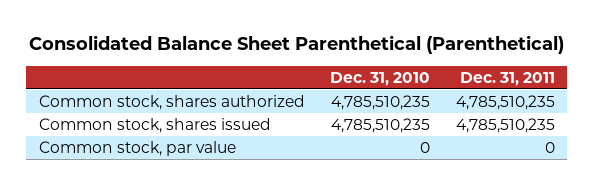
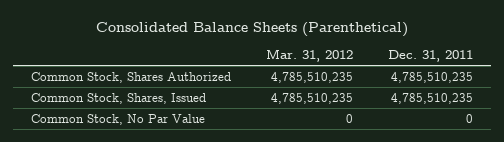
- Consolidated Balance Sheet Parenthetical (Parenthetical)
+ Consolidated Balance Sheets (Parenthetical)
- | Dec. 31, 2010 | Dec. 31, 2011
+ | Mar. 31, 2012 | Dec. 31, 2011
- Common stock, shares authorized | 4,785,510,235 | 4,785,510,235
- Common stock, shares issued | 4,785,510,235 | 4,785,510,235
- Common stock, par value | 0 | 0
+ Common Stock, Shares Authorized | 4,785,510,235 | 4,785,510,235
+ Common Stock, Shares, Issued | 4,785,510,235 | 4,785,510,235
+ Common Stock, No Par Value | 0 | 0

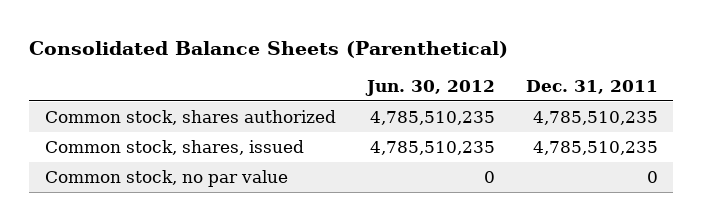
- | Mar. 31, 2012 | Dec. 31, 2011
+ | Jun. 30, 2012 | Dec. 31, 2011
- Common Stock, Shares Authorized | 4,785,510,235 | 4,785,510,235
- Common Stock, Shares, Issued | 4,785,510,235 | 4,785,510,235
- Common Stock, No Par Value | 0 | 0
+ Common stock, shares authorized | 4,785,510,235 | 4,785,510,235
+ Common stock, shares, issued | 4,785,510,235 | 4,785,510,235
+ Common stock, no par value | 0 | 0

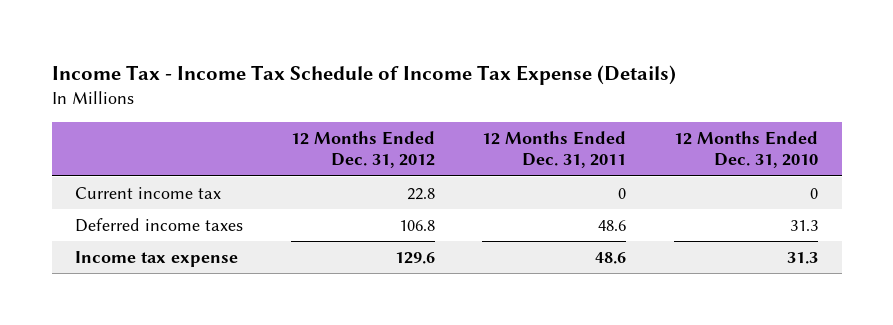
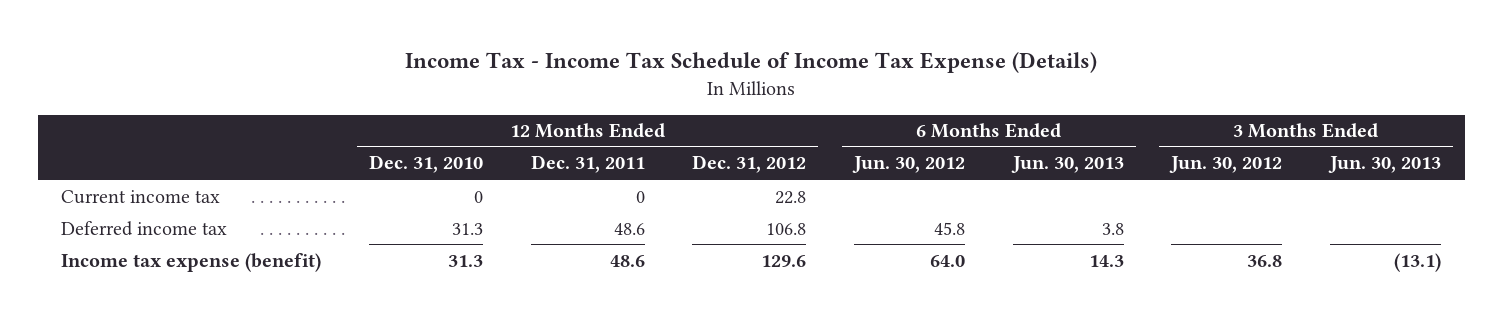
- | 12 Months Ended Dec. 31, 2012 | 12 Months Ended Dec. 31, 2011 | 12 Months Ended Dec. 31, 2010
+ | 12 Months Ended Dec. 31, 2010 | 12 Months Ended Dec. 31, 2011 | 12 Months Ended Dec. 31, 2012 | 6 Months Ended Jun. 30, 2012 | 6 Months Ended Jun. 30, 2013 | 3 Months Ended Jun. 30, 2012 | 3 Months Ended Jun. 30, 2013
- Deferred income taxes | 106.8 | 48.6 | 31.3
- Income tax expense | 129.6 | 48.6 | 31.3
+ Deferred income tax | 31.3 | 48.6 | 106.8 | 45.8 | 3.8 | |
+ Income tax expense (benefit) | 31.3 | 48.6 | 129.6 | 64.0 | 14.3 | 36.8 | (13.1)

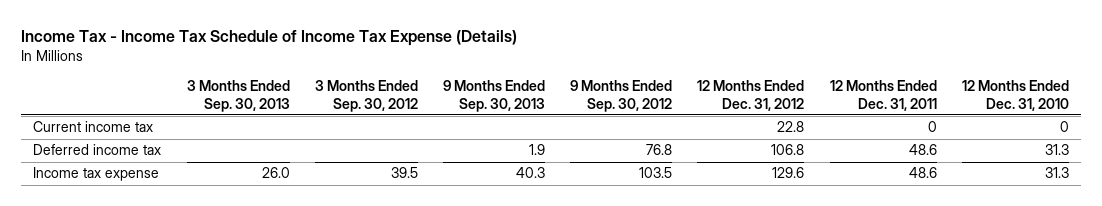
- | 12 Months Ended Dec. 31, 2010 | 12 Months Ended Dec. 31, 2011 | 12 Months Ended Dec. 31, 2012 | 6 Months Ended Jun. 30, 2012 | 6 Months Ended Jun. 30, 2013 | 3 Months Ended Jun. 30, 2012 | 3 Months Ended Jun. 30, 2013
+ | 3 Months Ended Sep. 30, 2013 | 3 Months Ended Sep. 30, 2012 | 9 Months Ended Sep. 30, 2013 | 9 Months Ended Sep. 30, 2012 | 12 Months Ended Dec. 31, 2012 | 12 Months Ended Dec. 31, 2011 | 12 Months Ended Dec. 31, 2010
- Income tax expense (benefit) | 31.3 | 48.6 | 129.6 | 64.0 | 14.3 | 36.8 | (13.1)
+ Income tax expense | 26.0 | 39.5 | 40.3 | 103.5 | 129.6 | 48.6 | 31.3

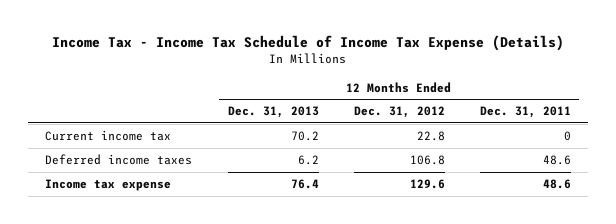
- | 3 Months Ended Sep. 30, 2013 | 3 Months Ended Sep. 30, 2012 | 9 Months Ended Sep. 30, 2013 | 9 Months Ended Sep. 30, 2012 | 12 Months Ended Dec. 31, 2012 | 12 Months Ended Dec. 31, 2011 | 12 Months Ended Dec. 31, 2010
+ | 12 Months Ended Dec. 31, 2013 | 12 Months Ended Dec. 31, 2012 | 12 Months Ended Dec. 31, 2011
- Deferred income tax | | | 1.9 | 76.8 | 106.8 | 48.6 | 31.3
+ Deferred income taxes | 6.2 | 106.8 | 48.6

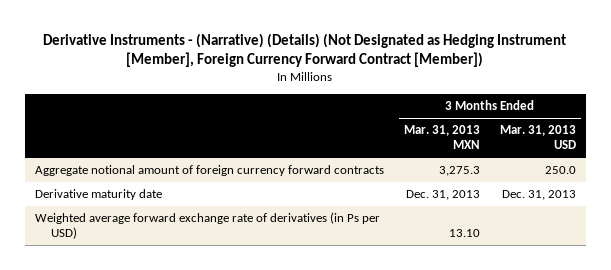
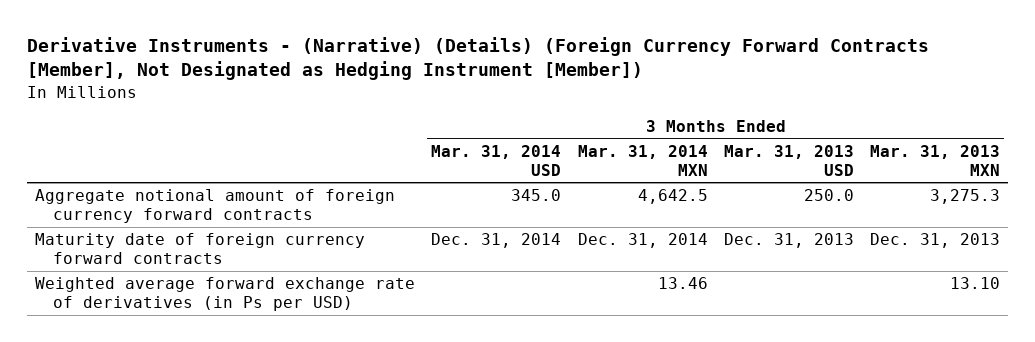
- Derivative Instruments - (Narrative) (Details) (Not Designated as Hedging Instrument [Member], Foreign Currency Forward Contract [Member])
+ Derivative Instruments - (Narrative) (Details) (Foreign Currency Forward Contracts [Member], Not Designated as Hedging Instrument [Member])
- | 3 Months Ended Mar. 31, 2013 MXN | 3 Months Ended Mar. 31, 2013 USD
+ | 3 Months Ended Mar. 31, 2014 USD | 3 Months Ended Mar. 31, 2014 MXN | 3 Months Ended Mar. 31, 2013 USD | 3 Months Ended Mar. 31, 2013 MXN
- Derivative maturity date | Dec. 31, 2013 | Dec. 31, 2013
+ Maturity date of foreign currency forward contracts | Dec. 31, 2014 | Dec. 31, 2014 | Dec. 31, 2013 | Dec. 31, 2013

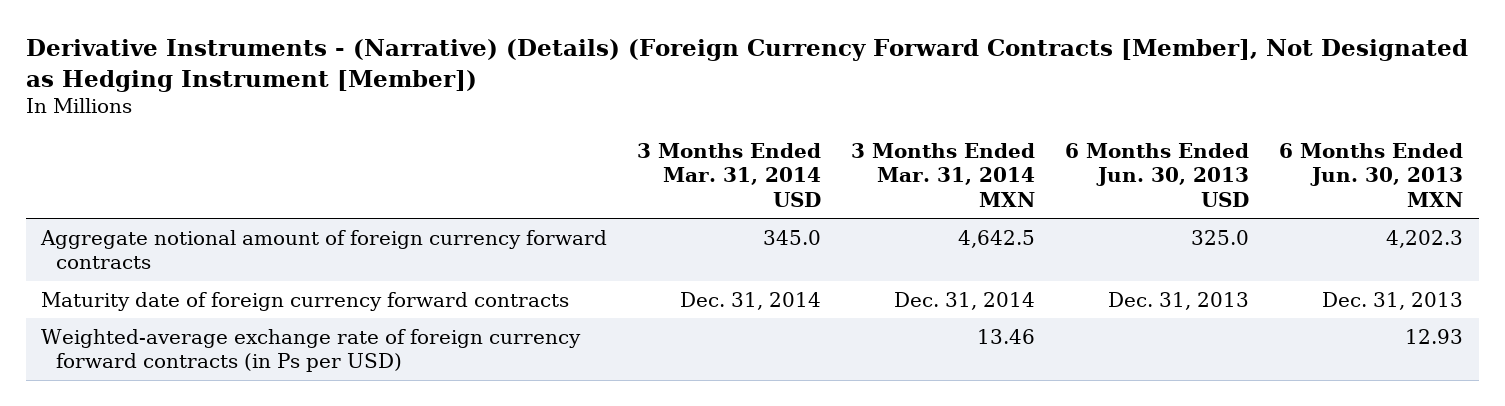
- | 3 Months Ended Mar. 31, 2014 USD | 3 Months Ended Mar. 31, 2014 MXN | 3 Months Ended Mar. 31, 2013 USD | 3 Months Ended Mar. 31, 2013 MXN
+ | 3 Months Ended Mar. 31, 2014 USD | 3 Months Ended Mar. 31, 2014 MXN | 6 Months Ended Jun. 30, 2013 USD | 6 Months Ended Jun. 30, 2013 MXN
- Weighted average forward exchange rate of derivatives (in Ps per USD) | | 13.46 | | 13.10
+ Weighted-average exchange rate of foreign currency forward contracts (in Ps per USD) | | 13.46 | | 12.93

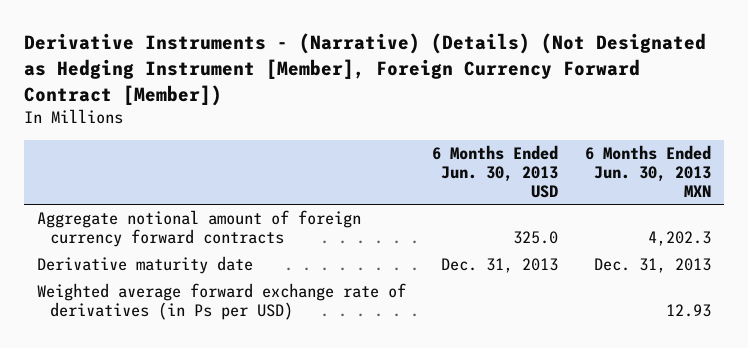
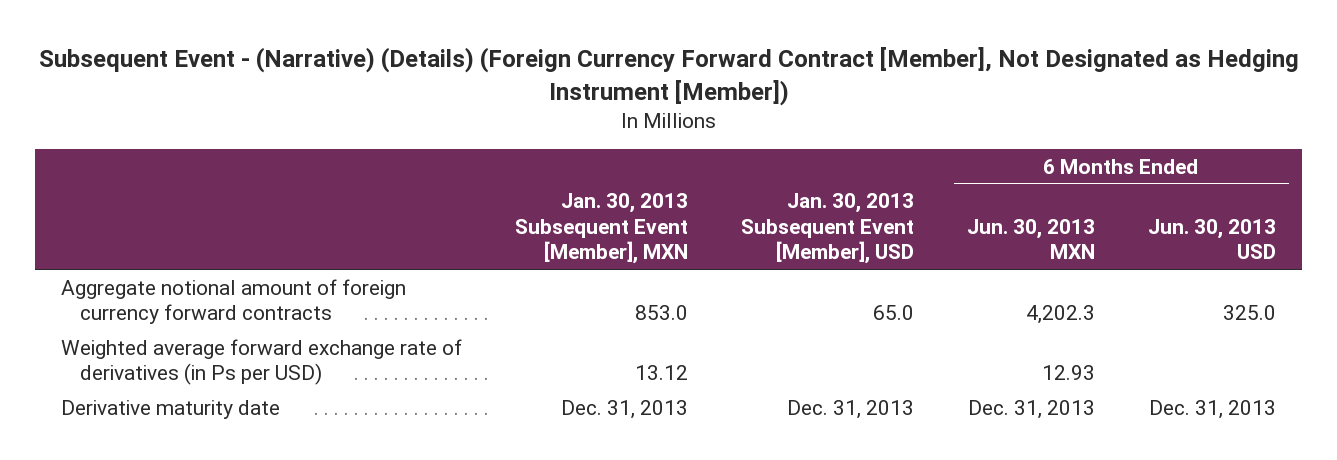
- Derivative Instruments - (Narrative) (Details) (Not Designated as Hedging Instrument [Member], Foreign Currency Forward Contract [Member])
+ Subsequent Event - (Narrative) (Details) (Foreign Currency Forward Contract [Member], Not Designated as Hedging Instrument [Member])
- | 6 Months Ended Jun. 30, 2013 USD | 6 Months Ended Jun. 30, 2013 MXN
+ | Jan. 30, 2013 Subsequent Event [Member], MXN | Jan. 30, 2013 Subsequent Event [Member], USD | 6 Months Ended Jun. 30, 2013 MXN | 6 Months Ended Jun. 30, 2013 USD
moved down: Derivative maturity date | Dec. 31, 2013 | Dec. 31, 2013 | Dec. 31, 2013 | Dec. 31, 2013

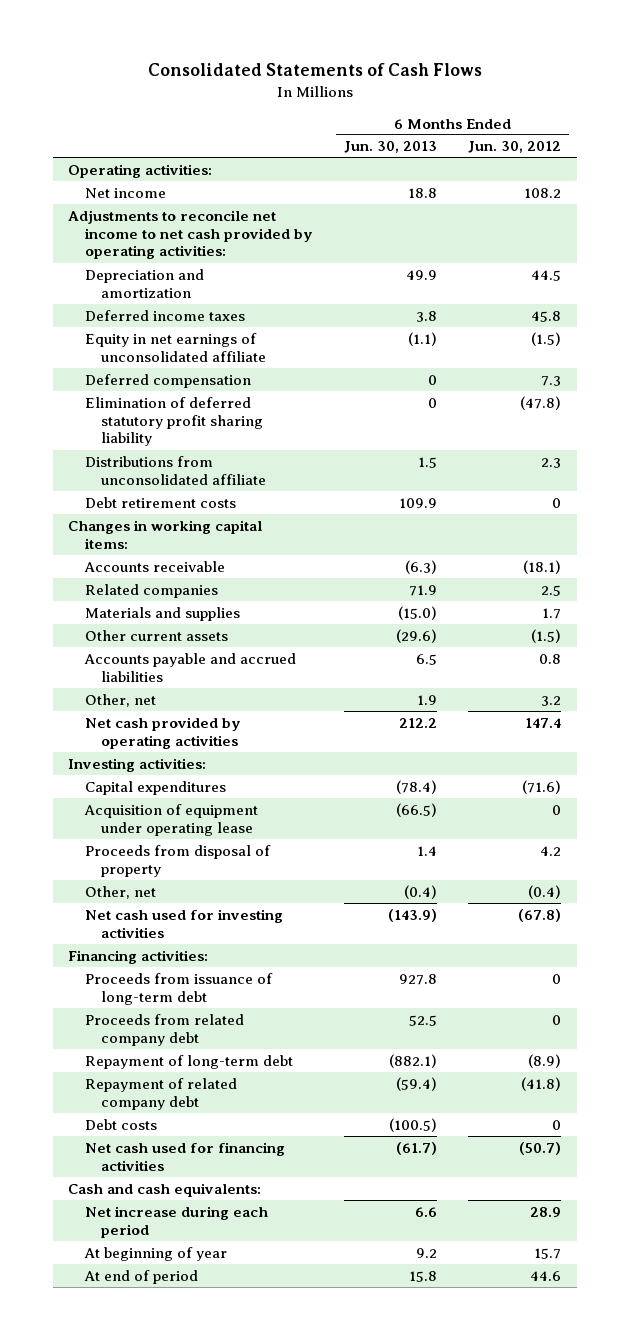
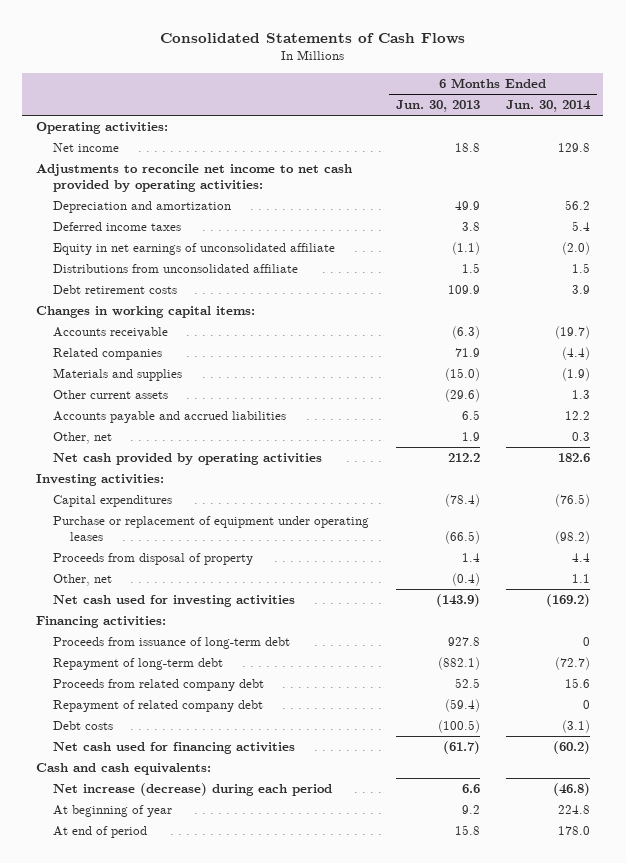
- | 6 Months Ended Jun. 30, 2013 | 6 Months Ended Jun. 30, 2012
+ | 6 Months Ended Jun. 30, 2013 | 6 Months Ended Jun. 30, 2014
- Deferred compensation | 0 | 7.3
- Elimination of deferred statutory profit sharing liability | 0 | (47.8)
- Acquisition of equipment under operating lease | (66.5) | 0
+ Purchase or replacement of equipment under operating leases | (66.5) | (98.2)
moved down: Proceeds from related company debt | 52.5 | 15.6
- Net increase during each period | 6.6 | 28.9
+ Net increase (decrease) during each period | 6.6 | (46.8)

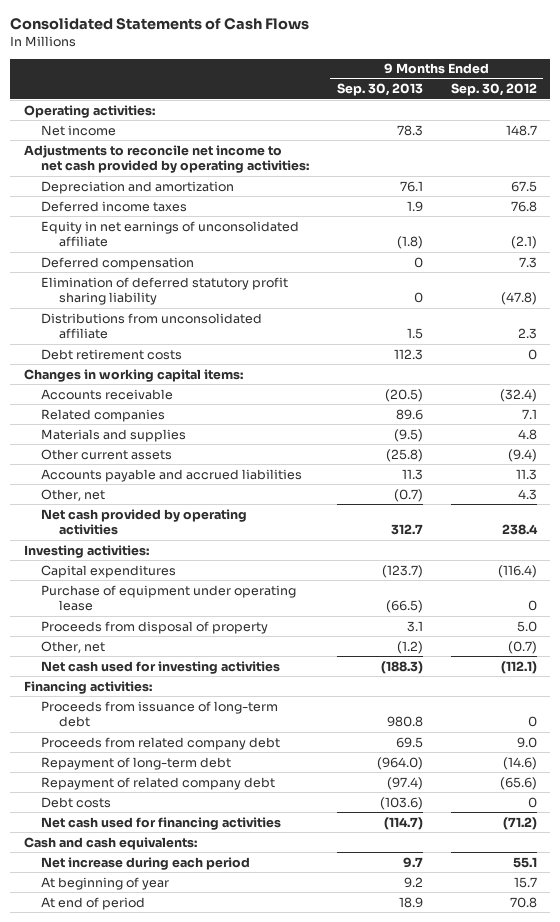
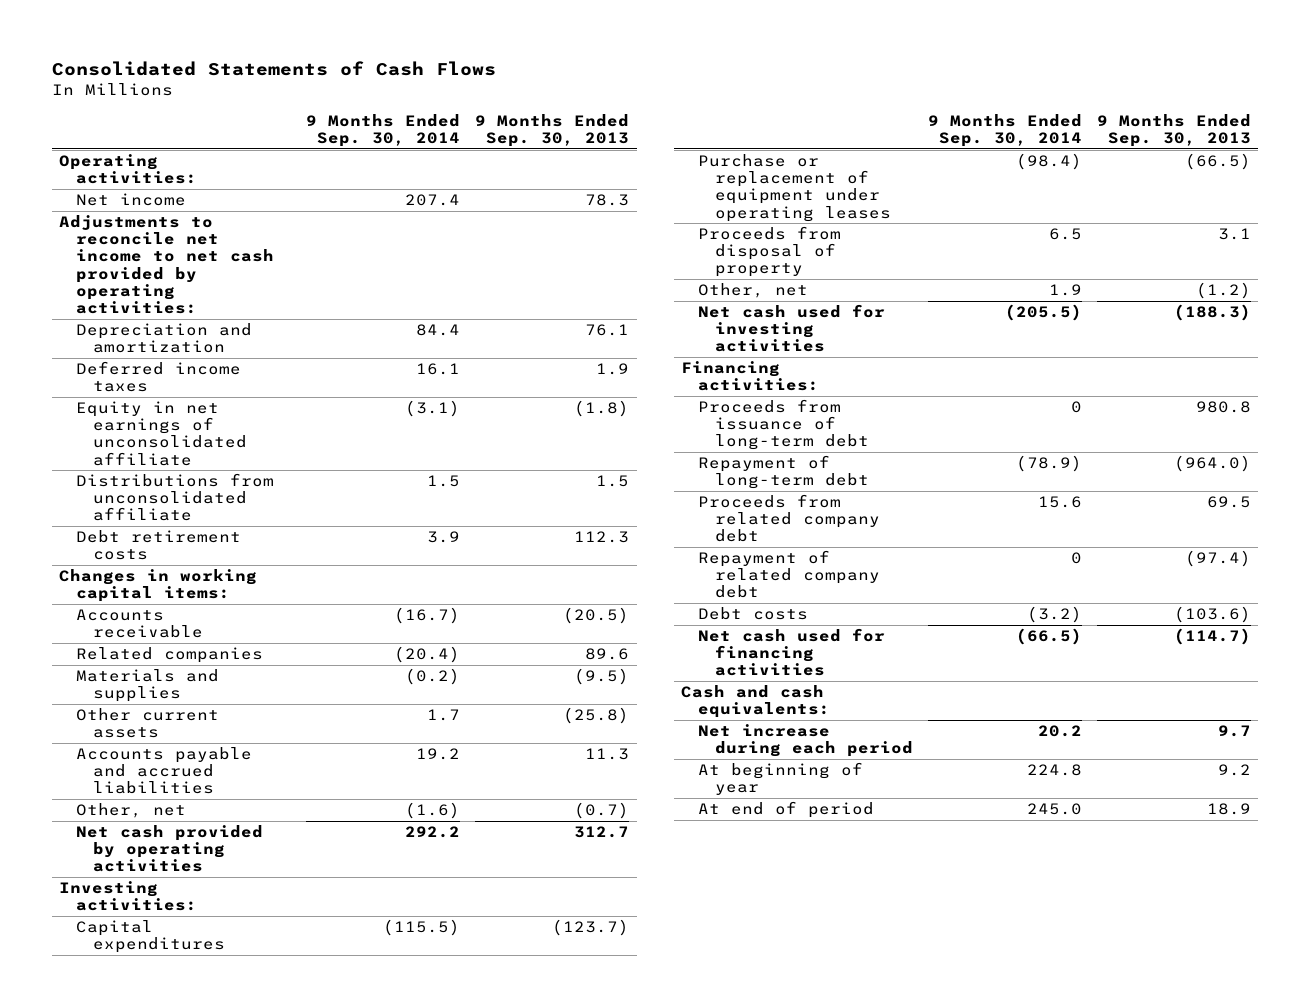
- | 9 Months Ended Sep. 30, 2013 | 9 Months Ended Sep. 30, 2012
+ | 9 Months Ended Sep. 30, 2014 | 9 Months Ended Sep. 30, 2013
- Deferred compensation | 0 | 7.3
- Elimination of deferred statutory profit sharing liability | 0 | (47.8)
- Purchase of equipment under operating lease | (66.5) | 0
+ Purchase or replacement of equipment under operating leases | (98.4) | (66.5)
moved down: Proceeds from related company debt | 15.6 | 69.5

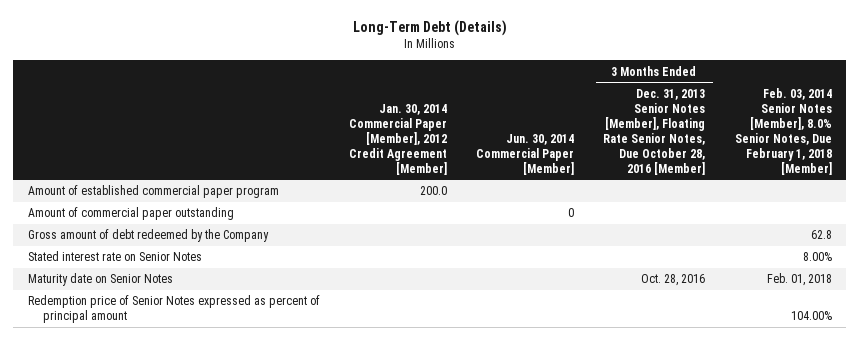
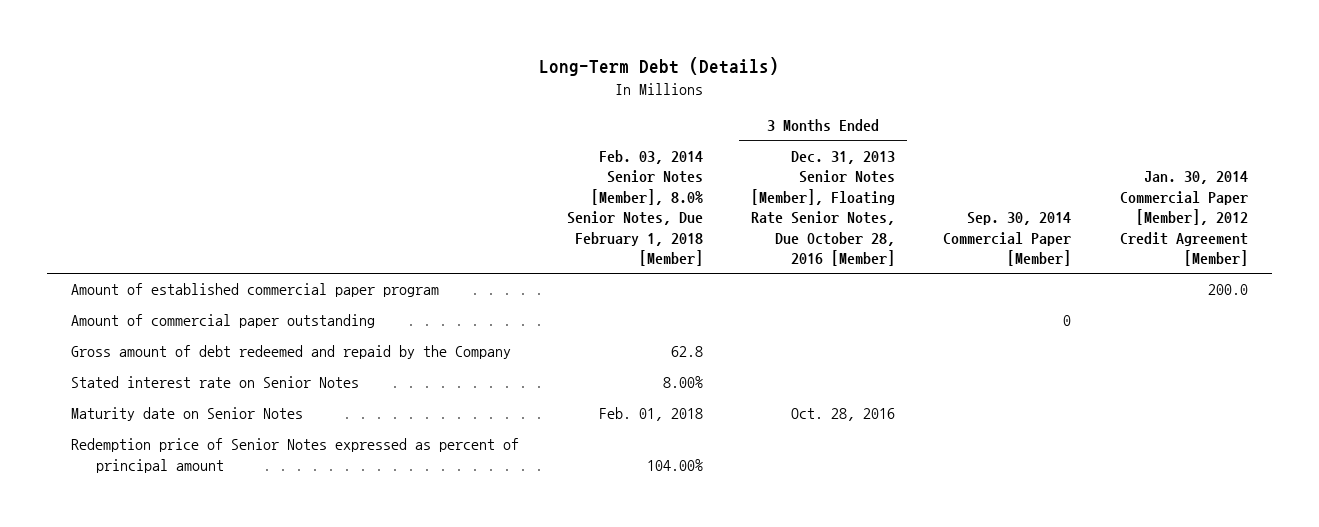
- | Jan. 30, 2014 Commercial Paper [Member], 2012 Credit Agreement [Member] | Jun. 30, 2014 Commercial Paper [Member] | 3 Months Ended Dec. 31, 2013 Senior Notes [Member], Floating Rate Senior Notes, Due October 28, 2016 [Member] | Feb. 03, 2014 Senior Notes [Member], 8.0% Senior Notes, Due February 1, 2018 [Member]
+ | Feb. 03, 2014 Senior Notes [Member], 8.0% Senior Notes, Due February 1, 2018 [Member] | 3 Months Ended Dec. 31, 2013 Senior Notes [Member], Floating Rate Senior Notes, Due October 28, 2016 [Member] | Sep. 30, 2014 Commercial Paper [Member] | Jan. 30, 2014 Commercial Paper [Member], 2012 Credit Agreement [Member]
- Gross amount of debt redeemed by the Company | | | | 62.8
+ Gross amount of debt redeemed and repaid by the Company | 62.8 | | |

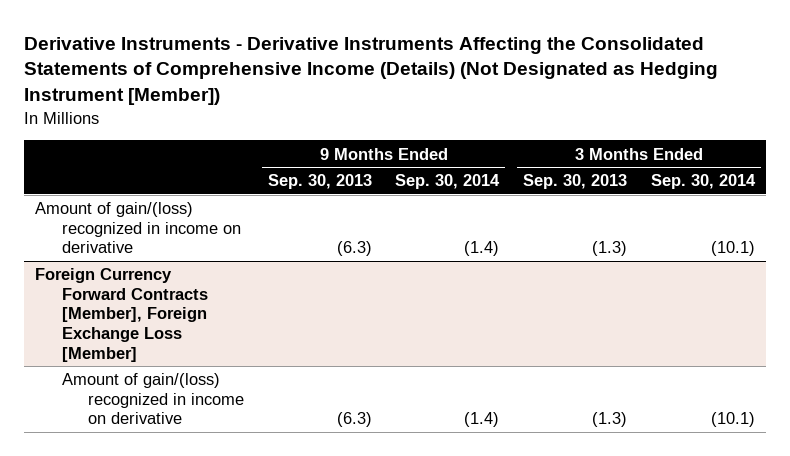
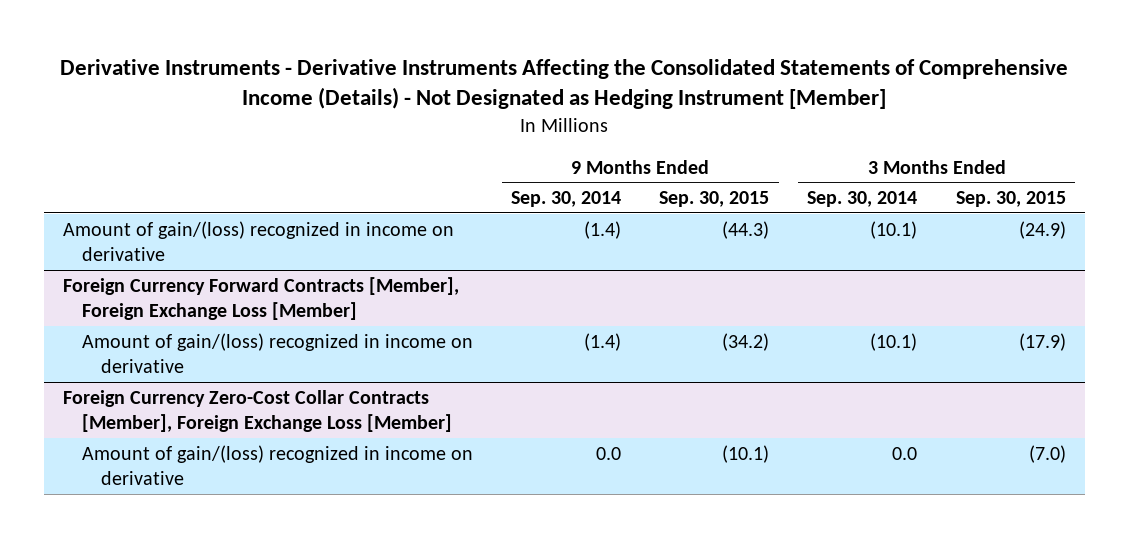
- Derivative Instruments - Derivative Instruments Affecting the Consolidated Statements of Comprehensive Income (Details) (Not Designated as Hedging Instrument [Member])
+ Derivative Instruments - Derivative Instruments Affecting the Consolidated Statements of Comprehensive Income (Details) - Not Designated as Hedging Instrument [Member]
- | 9 Months Ended Sep. 30, 2013 | 9 Months Ended Sep. 30, 2014 | 3 Months Ended Sep. 30, 2013 | 3 Months Ended Sep. 30, 2014
+ | 9 Months Ended Sep. 30, 2014 | 9 Months Ended Sep. 30, 2015 | 3 Months Ended Sep. 30, 2014 | 3 Months Ended Sep. 30, 2015
+ Foreign Currency Zero-Cost Collar Contracts [Member], Foreign Exchange Loss [Member]
+ Amount of gain/(loss) recognized in income on derivative | 0.0 | (10.1) | 0.0 | (7.0)

